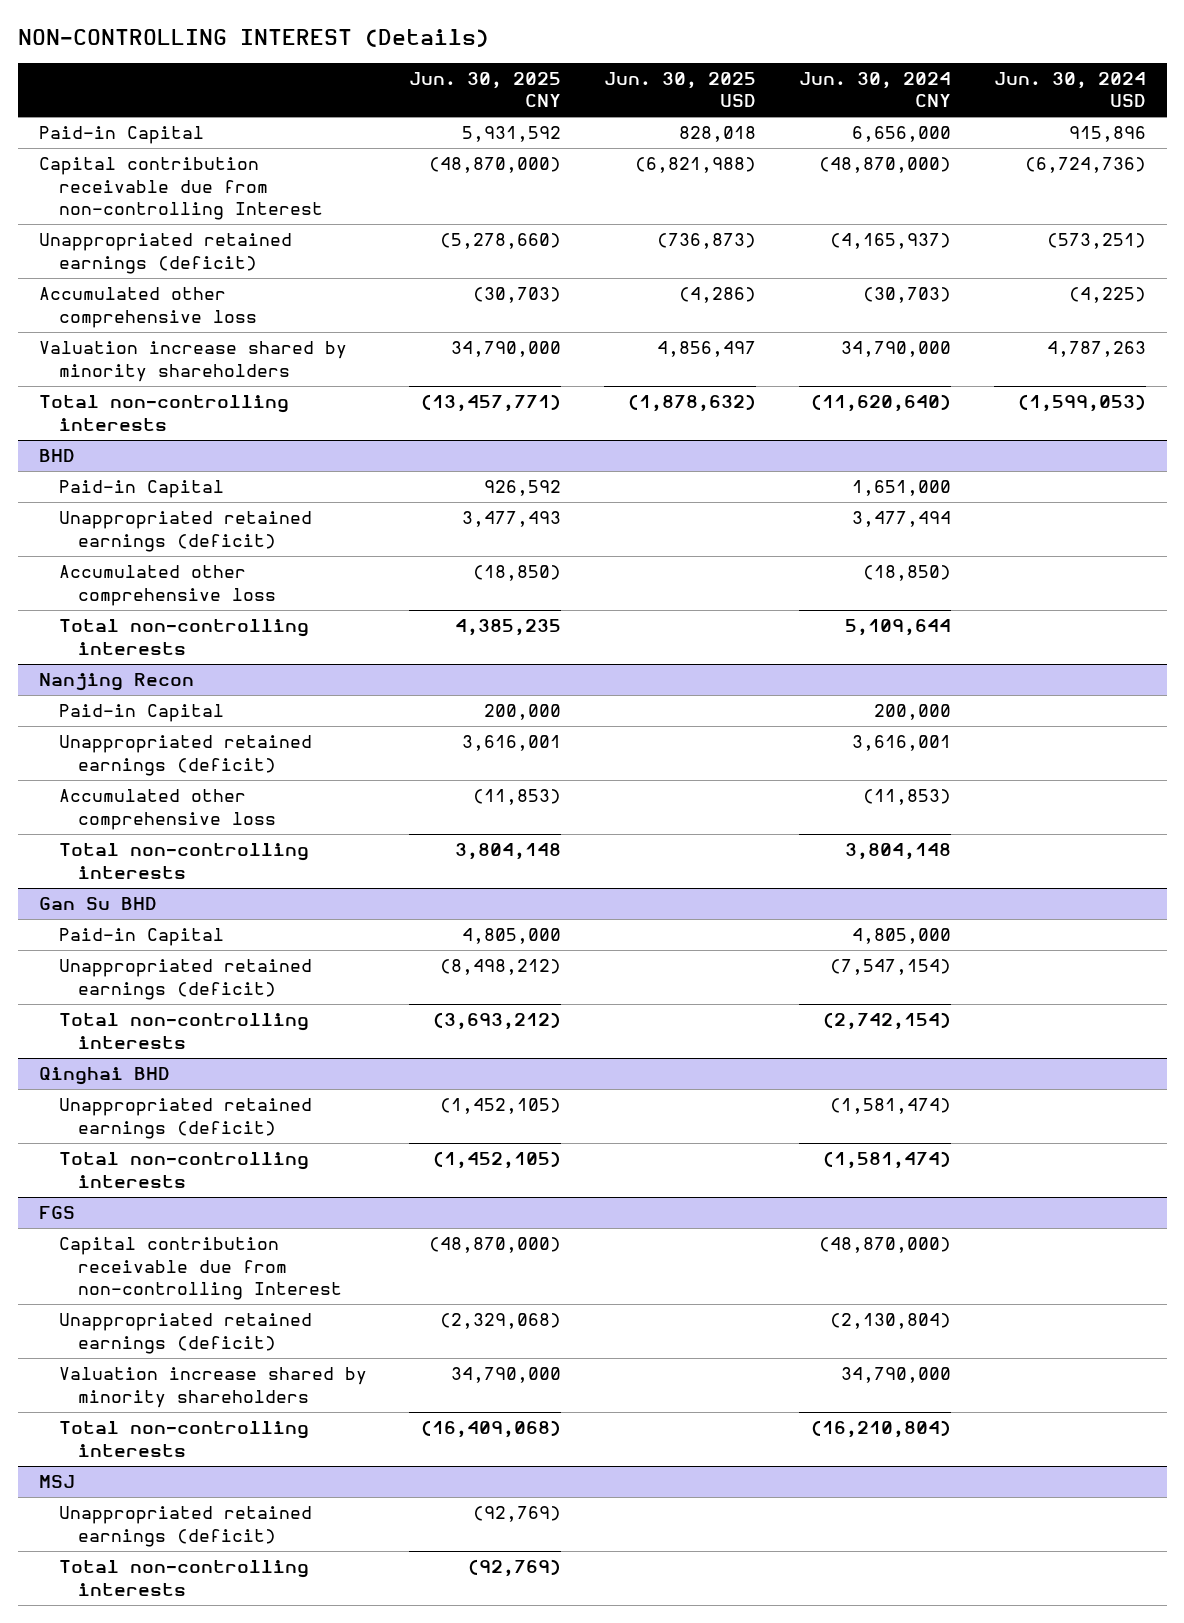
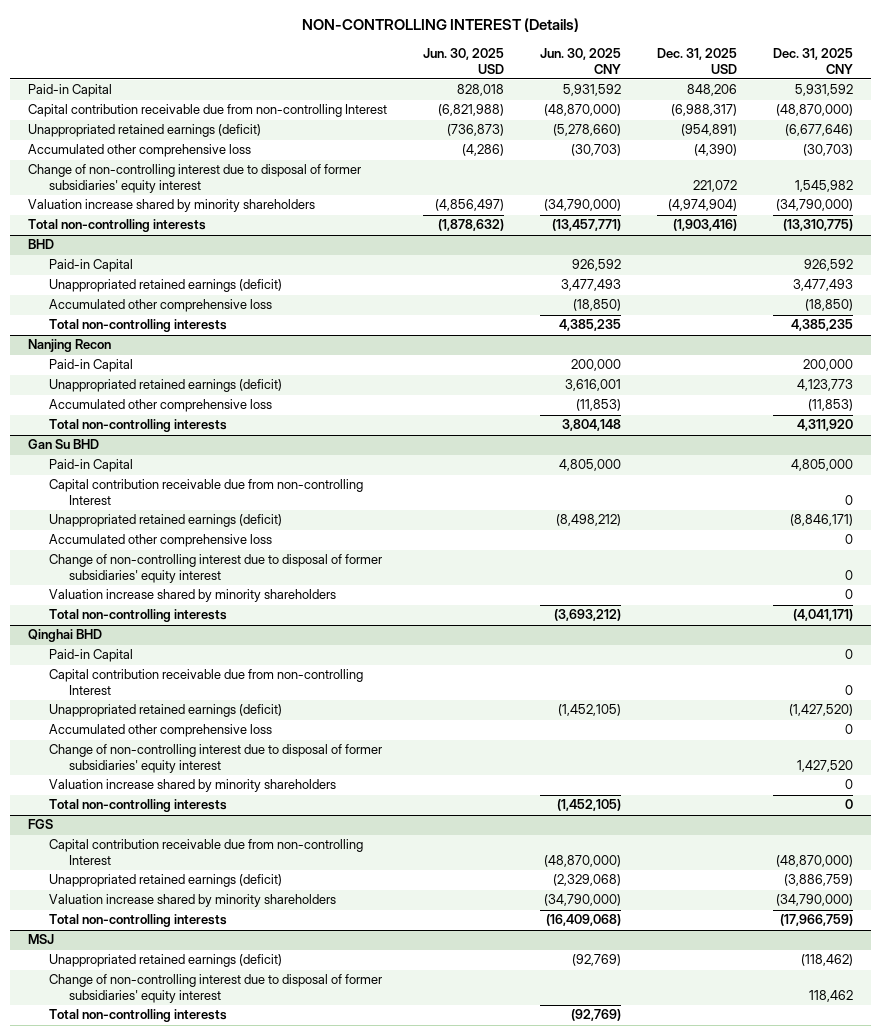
- | Jun. 30, 2025 CNY | Jun. 30, 2025 USD | Jun. 30, 2024 CNY | Jun. 30, 2024 USD
+ | Jun. 30, 2025 USD | Jun. 30, 2025 CNY | Dec. 31, 2025 USD | Dec. 31, 2025 CNY
- Valuation increase shared by minority shareholders | 34,790,000 | 4,856,497 | 34,790,000 | 4,787,263
+ Change of non-controlling interest due to disposal of former subsidiaries' equity interest | | | 221,072 | 1,545,982
+ Valuation increase shared by minority shareholders | (4,856,497) | (34,790,000) | (4,974,904) | (34,790,000)
@ Gan Su BHD
+ Capital contribution receivable due from non-controlling Interest | | | | 0
+ Accumulated other comprehensive loss | | | | 0
+ Change of non-controlling interest due to disposal of former subsidiaries' equity interest | | | | 0
+ Valuation increase shared by minority shareholders | | | | 0
@ Qinghai BHD
+ Paid-in Capital | | | | 0
+ Capital contribution receivable due from non-controlling Interest | | | | 0
+ Accumulated other comprehensive loss | | | | 0
+ Change of non-controlling interest due to disposal of former subsidiaries' equity interest | | | | 1,427,520
+ Valuation increase shared by minority shareholders | | | | 0
@ FGS
- Valuation increase shared by minority shareholders | 34,790,000 | | 34,790,000 |
+ Valuation increase shared by minority shareholders | | (34,790,000) | | (34,790,000)
@ MSJ
+ Change of non-controlling interest due to disposal of former subsidiaries' equity interest | | | | 118,462

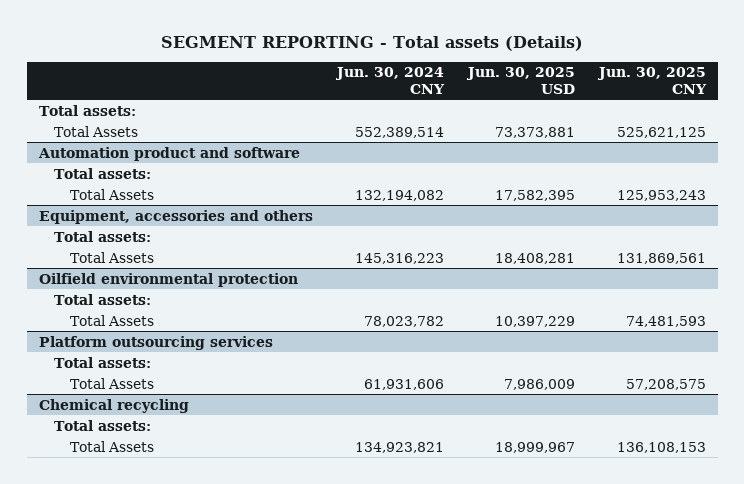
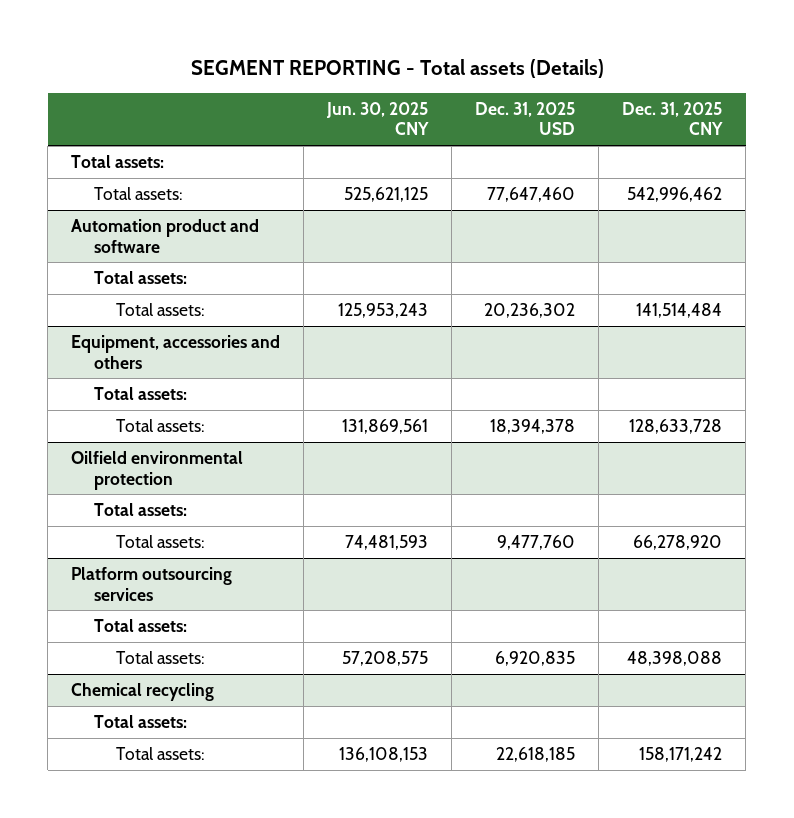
- | Jun. 30, 2024 CNY | Jun. 30, 2025 USD | Jun. 30, 2025 CNY
+ | Jun. 30, 2025 CNY | Dec. 31, 2025 USD | Dec. 31, 2025 CNY
- Total Assets | 552,389,514 | 73,373,881 | 525,621,125
+ Total assets: | 525,621,125 | 77,647,460 | 542,996,462
@ Automation product and software
- Total Assets | 132,194,082 | 17,582,395 | 125,953,243
+ Total assets: | 125,953,243 | 20,236,302 | 141,514,484
@ Equipment, accessories and others
- Total Assets | 145,316,223 | 18,408,281 | 131,869,561
+ Total assets: | 131,869,561 | 18,394,378 | 128,633,728
@ Oilfield environmental protection
- Total Assets | 78,023,782 | 10,397,229 | 74,481,593
+ Total assets: | 74,481,593 | 9,477,760 | 66,278,920
@ Platform outsourcing services
- Total Assets | 61,931,606 | 7,986,009 | 57,208,575
+ Total assets: | 57,208,575 | 6,920,835 | 48,398,088
@ Chemical recycling
- Total Assets | 134,923,821 | 18,999,967 | 136,108,153
+ Total assets: | 136,108,153 | 22,618,185 | 158,171,242

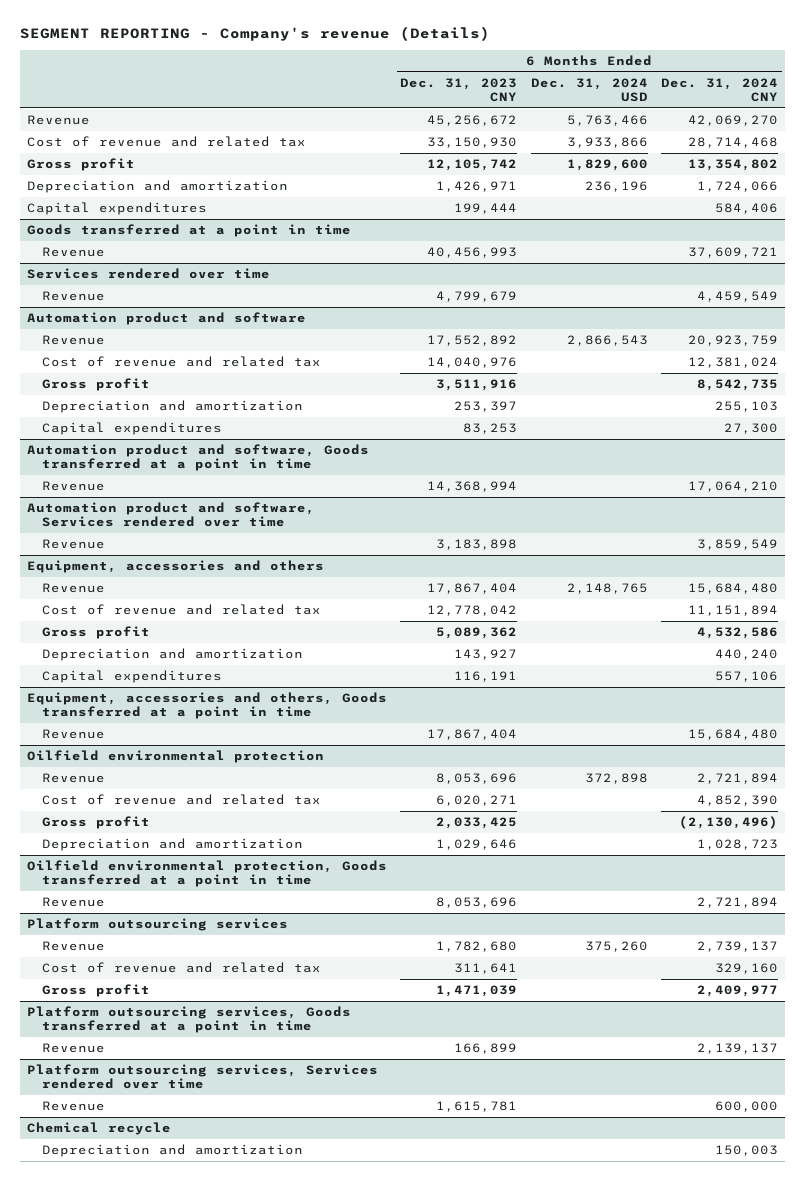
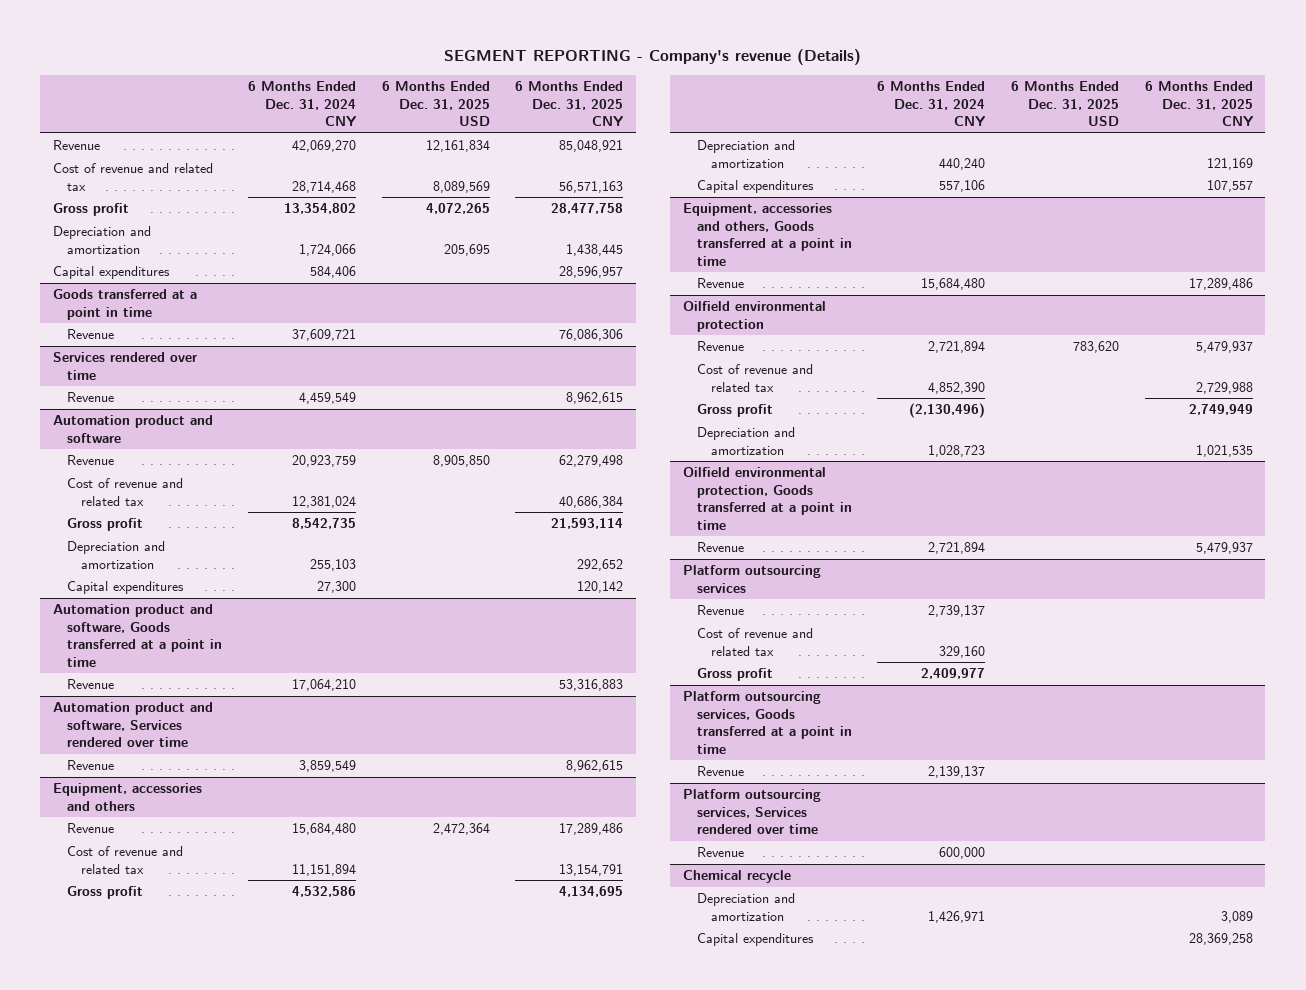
- | 6 Months Ended Dec. 31, 2023 CNY | 6 Months Ended Dec. 31, 2024 USD | 6 Months Ended Dec. 31, 2024 CNY
+ | 6 Months Ended Dec. 31, 2024 CNY | 6 Months Ended Dec. 31, 2025 USD | 6 Months Ended Dec. 31, 2025 CNY
@ Chemical recycle
- Depreciation and amortization | | | 150,003
+ Depreciation and amortization | 1,426,971 | | 3,089
+ Capital expenditures | | | 28,369,258

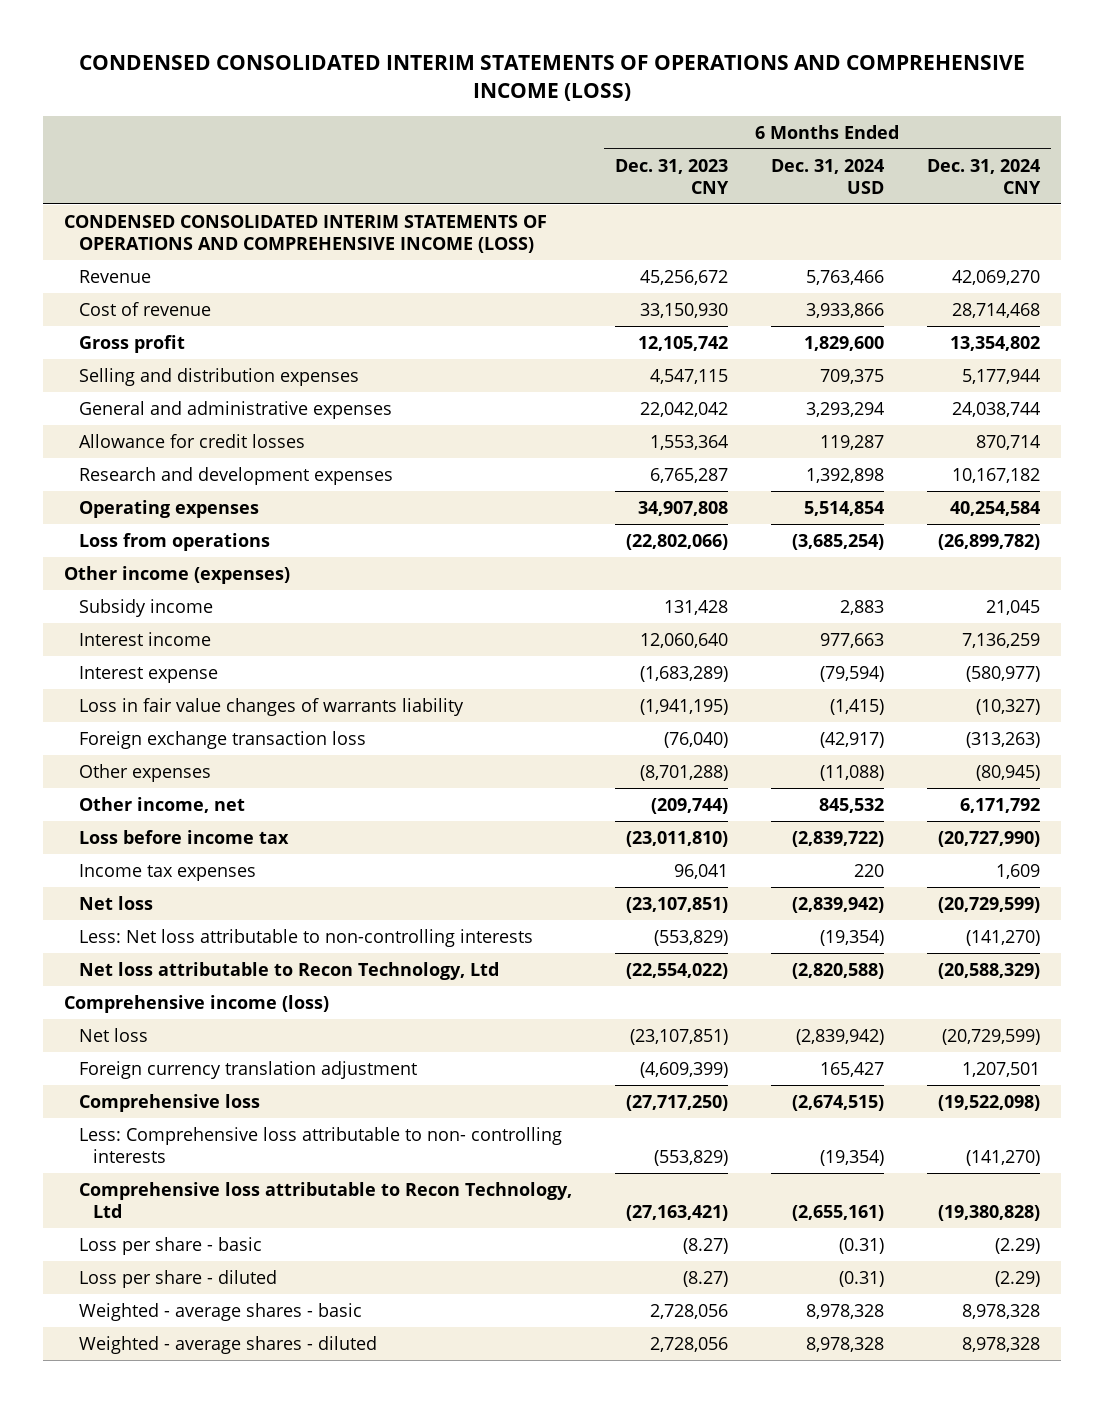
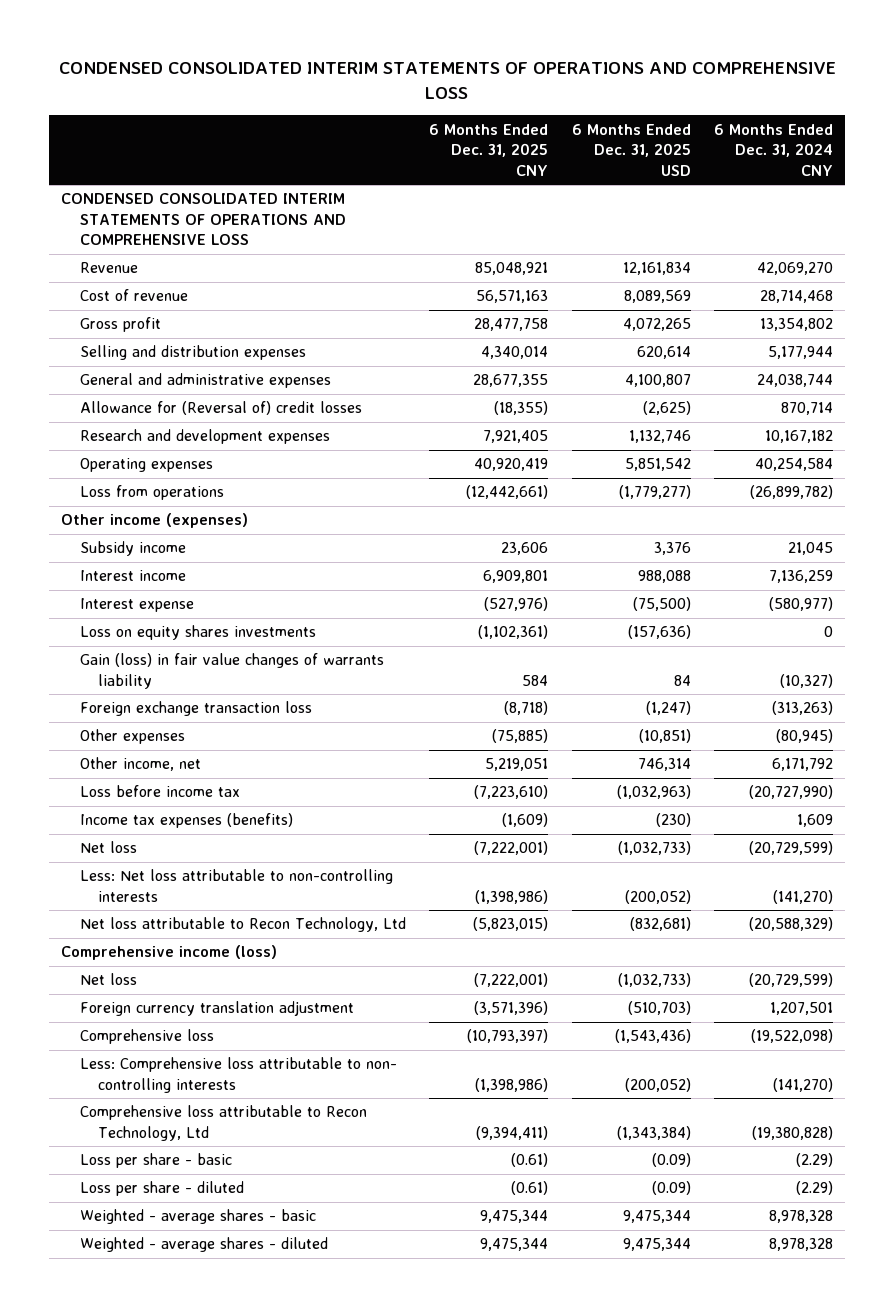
- CONDENSED CONSOLIDATED INTERIM STATEMENTS OF OPERATIONS AND COMPREHENSIVE INCOME (LOSS)
+ CONDENSED CONSOLIDATED INTERIM STATEMENTS OF OPERATIONS AND COMPREHENSIVE LOSS
- | 6 Months Ended Dec. 31, 2023 CNY | 6 Months Ended Dec. 31, 2024 USD | 6 Months Ended Dec. 31, 2024 CNY
+ | 6 Months Ended Dec. 31, 2025 CNY | 6 Months Ended Dec. 31, 2025 USD | 6 Months Ended Dec. 31, 2024 CNY
- CONDENSED CONSOLIDATED INTERIM STATEMENTS OF OPERATIONS AND COMPREHENSIVE INCOME (LOSS)
+ CONDENSED CONSOLIDATED INTERIM STATEMENTS OF OPERATIONS AND COMPREHENSIVE LOSS
- Allowance for credit losses | 1,553,364 | 119,287 | 870,714
+ Allowance for (Reversal of) credit losses | (18,355) | (2,625) | 870,714
- Loss in fair value changes of warrants liability | (1,941,195) | (1,415) | (10,327)
+ Loss on equity shares investments | (1,102,361) | (157,636) | 0
+ Gain (loss) in fair value changes of warrants liability | 584 | 84 | (10,327)
- Income tax expenses | 96,041 | 220 | 1,609
+ Income tax expenses (benefits) | (1,609) | (230) | 1,609

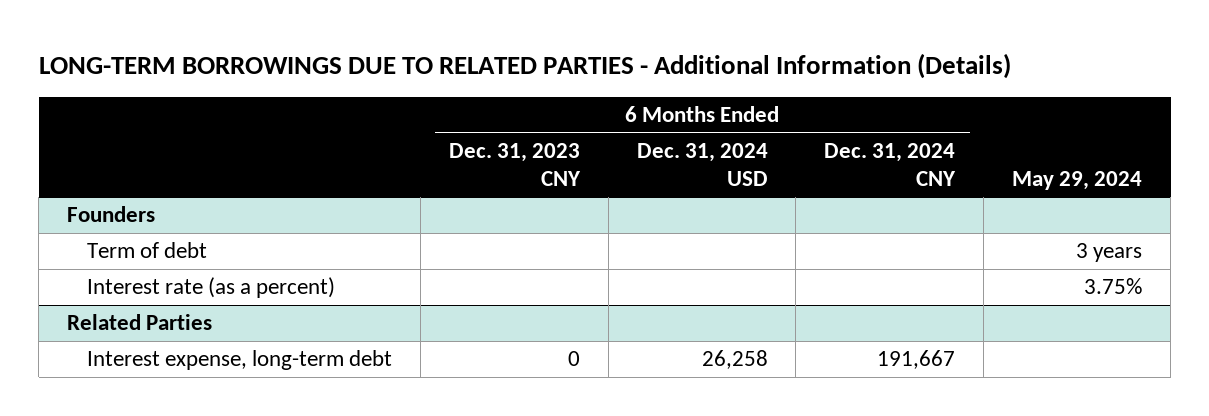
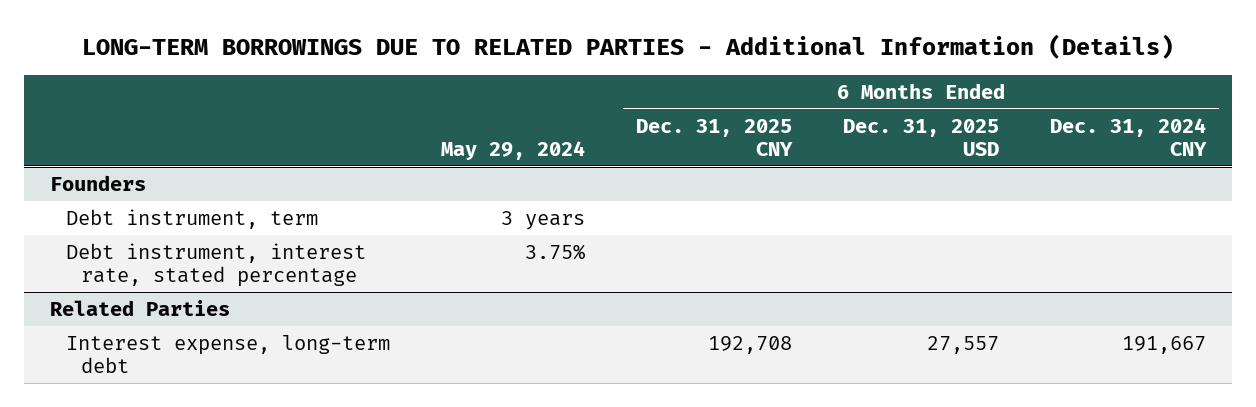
- | 6 Months Ended Dec. 31, 2023 CNY | 6 Months Ended Dec. 31, 2024 USD | 6 Months Ended Dec. 31, 2024 CNY | May 29, 2024
+ | May 29, 2024 | 6 Months Ended Dec. 31, 2025 CNY | 6 Months Ended Dec. 31, 2025 USD | 6 Months Ended Dec. 31, 2024 CNY
@ Founders
- Term of debt | | | | 3 years
- Interest rate (as a percent) | | | | 3.75%
+ Debt instrument, term | 3 years | | |
+ Debt instrument, interest rate, stated percentage | 3.75% | | |

